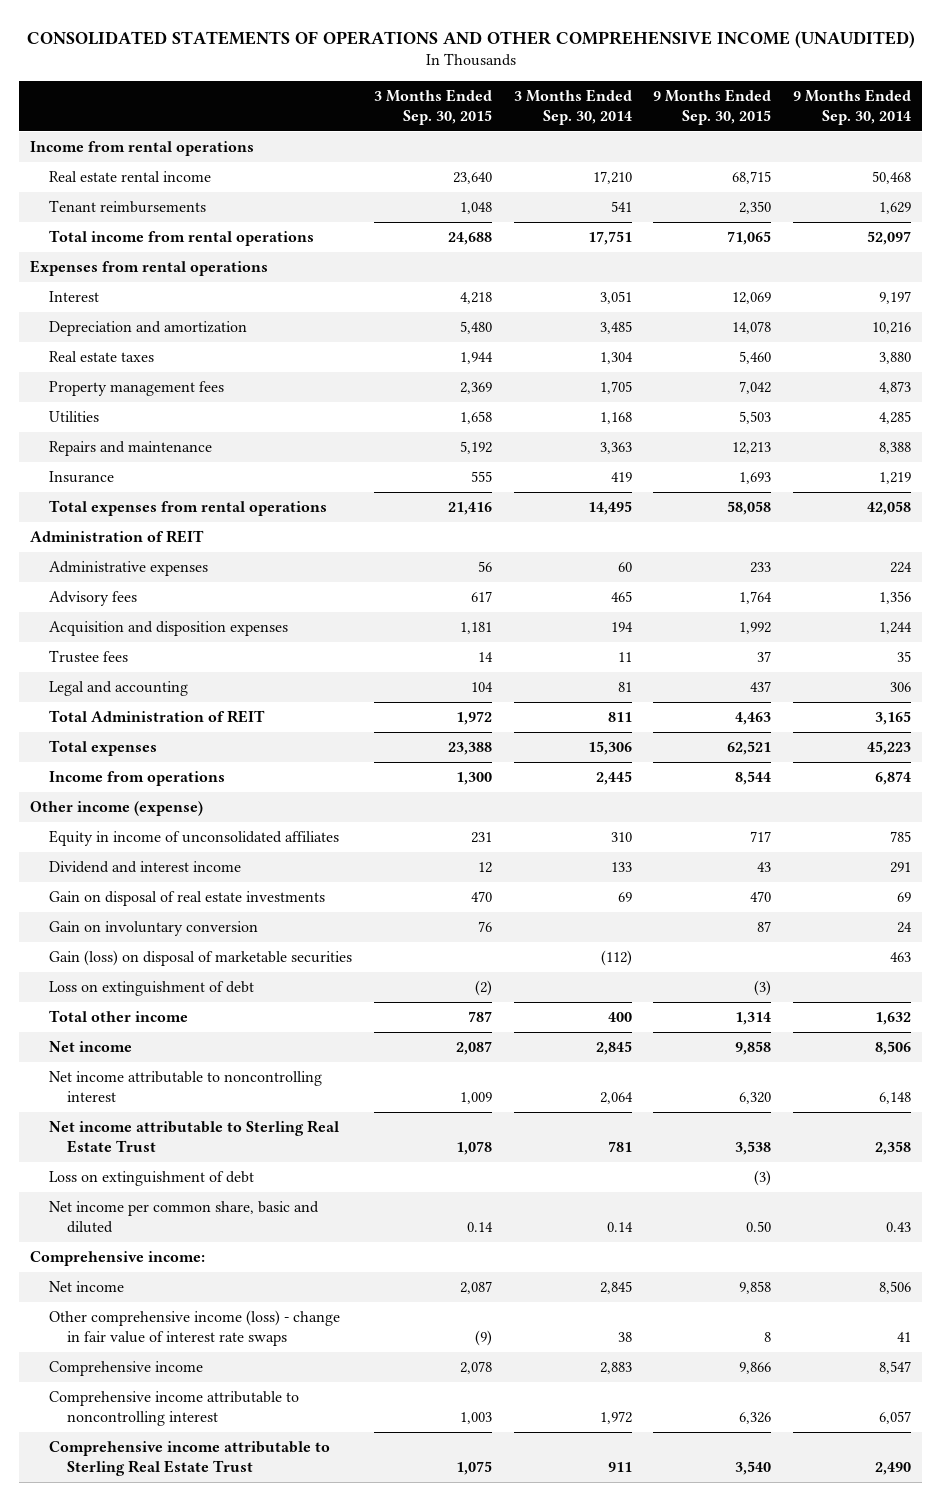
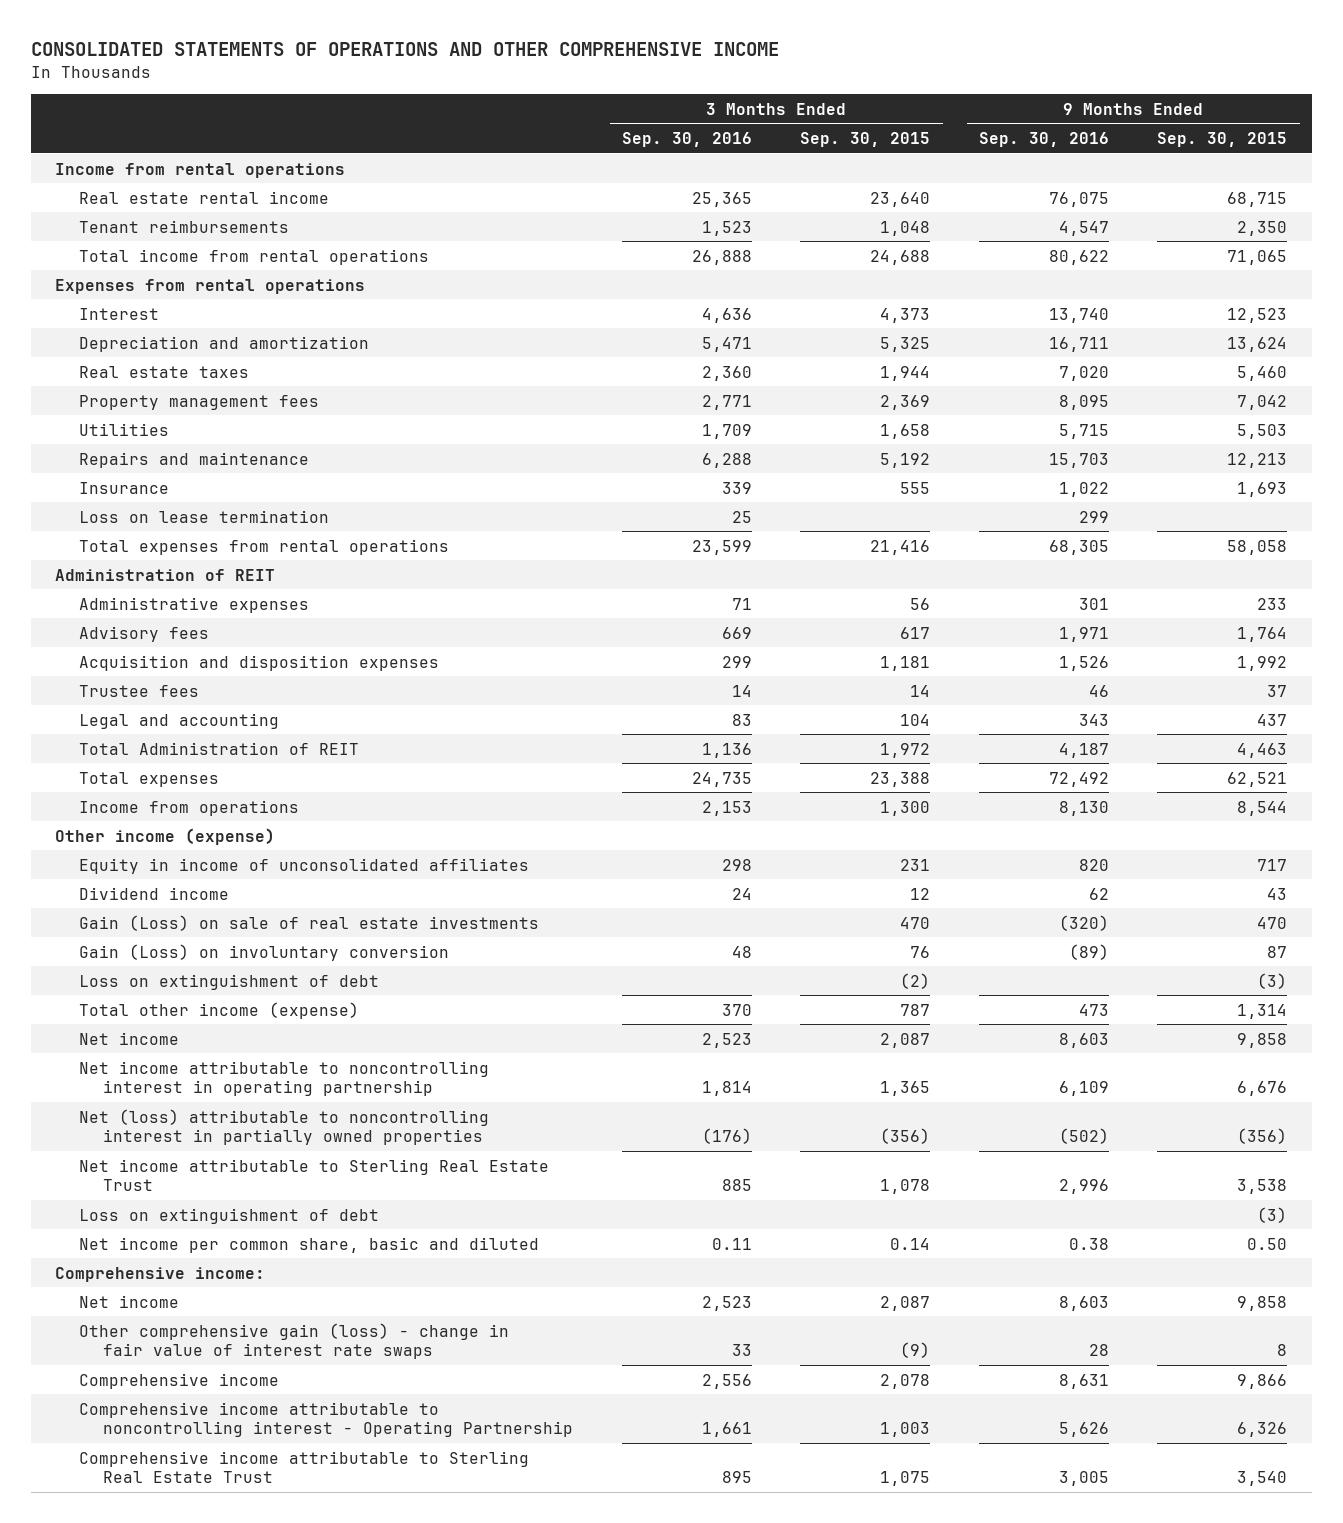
- CONSOLIDATED STATEMENTS OF OPERATIONS AND OTHER COMPREHENSIVE INCOME (UNAUDITED)
+ CONSOLIDATED STATEMENTS OF OPERATIONS AND OTHER COMPREHENSIVE INCOME
- | 3 Months Ended Sep. 30, 2015 | 3 Months Ended Sep. 30, 2014 | 9 Months Ended Sep. 30, 2015 | 9 Months Ended Sep. 30, 2014
+ | 3 Months Ended Sep. 30, 2016 | 3 Months Ended Sep. 30, 2015 | 9 Months Ended Sep. 30, 2016 | 9 Months Ended Sep. 30, 2015
- Interest | 4,218 | 3,051 | 12,069 | 9,197
- Depreciation and amortization | 5,480 | 3,485 | 14,078 | 10,216
+ Interest | 4,636 | 4,373 | 13,740 | 12,523
+ Depreciation and amortization | 5,471 | 5,325 | 16,711 | 13,624
+ Loss on lease termination | 25 | | 299 |
- Dividend and interest income | 12 | 133 | 43 | 291
- Gain on disposal of real estate investments | 470 | 69 | 470 | 69
- Gain on involuntary conversion | 76 | | 87 | 24
- Gain (loss) on disposal of marketable securities | | (112) | | 463
+ Dividend income | 24 | 12 | 62 | 43
+ Gain (Loss) on sale of real estate investments | | 470 | (320) | 470
+ Gain (Loss) on involuntary conversion | 48 | 76 | (89) | 87
- Total other income | 787 | 400 | 1,314 | 1,632
+ Total other income (expense) | 370 | 787 | 473 | 1,314
- Net income attributable to noncontrolling interest | 1,009 | 2,064 | 6,320 | 6,148
+ Net income attributable to noncontrolling interest in operating partnership | 1,814 | 1,365 | 6,109 | 6,676
+ Net (loss) attributable to noncontrolling interest in partially owned properties | (176) | (356) | (502) | (356)
- Other comprehensive income (loss) - change in fair value of interest rate swaps | (9) | 38 | 8 | 41
+ Other comprehensive gain (loss) - change in fair value of interest rate swaps | 33 | (9) | 28 | 8
- Comprehensive income attributable to noncontrolling interest | 1,003 | 1,972 | 6,326 | 6,057
+ Comprehensive income attributable to noncontrolling interest - Operating Partnership | 1,661 | 1,003 | 5,626 | 6,326

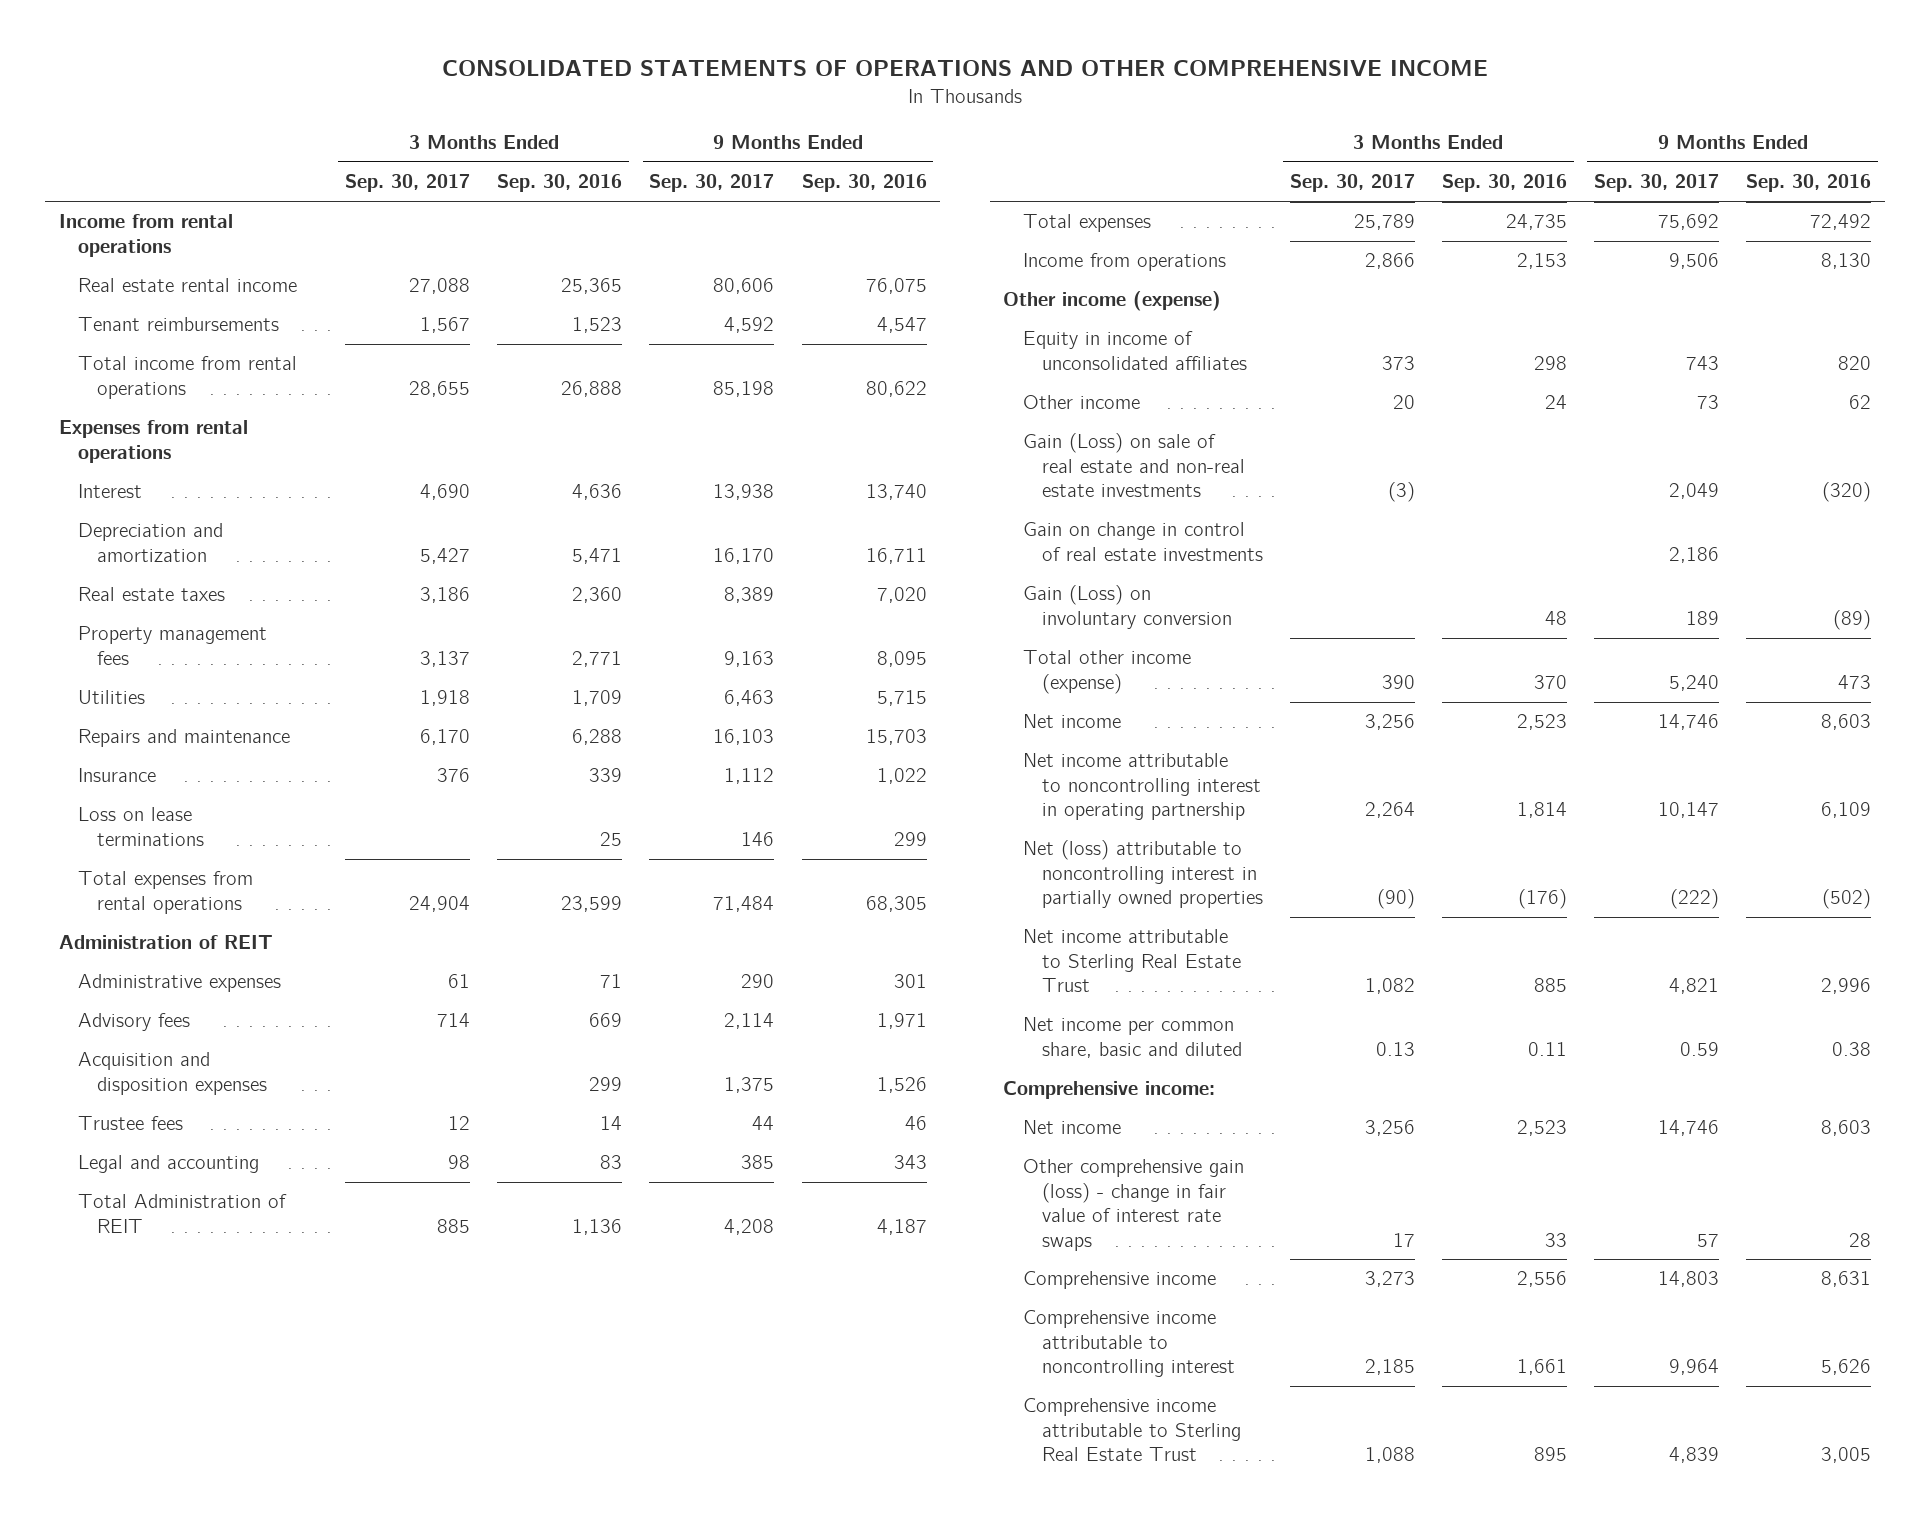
- | 3 Months Ended Sep. 30, 2016 | 3 Months Ended Sep. 30, 2015 | 9 Months Ended Sep. 30, 2016 | 9 Months Ended Sep. 30, 2015
+ | 3 Months Ended Sep. 30, 2017 | 3 Months Ended Sep. 30, 2016 | 9 Months Ended Sep. 30, 2017 | 9 Months Ended Sep. 30, 2016
- Loss on lease termination | 25 | | 299 |
+ Loss on lease terminations | | 25 | 146 | 299
- Dividend income | 24 | 12 | 62 | 43
- Gain (Loss) on sale of real estate investments | | 470 | (320) | 470
+ Other income | 20 | 24 | 73 | 62
+ Gain (Loss) on sale of real estate and non-real estate investments | (3) | | 2,049 | (320)
+ Gain on change in control of real estate investments | | | 2,186 |
- Loss on extinguishment of debt | | (2) | | (3)
- Loss on extinguishment of debt | | | | (3)
- Comprehensive income attributable to noncontrolling interest - Operating Partnership | 1,661 | 1,003 | 5,626 | 6,326
+ Comprehensive income attributable to noncontrolling interest | 2,185 | 1,661 | 9,964 | 5,626

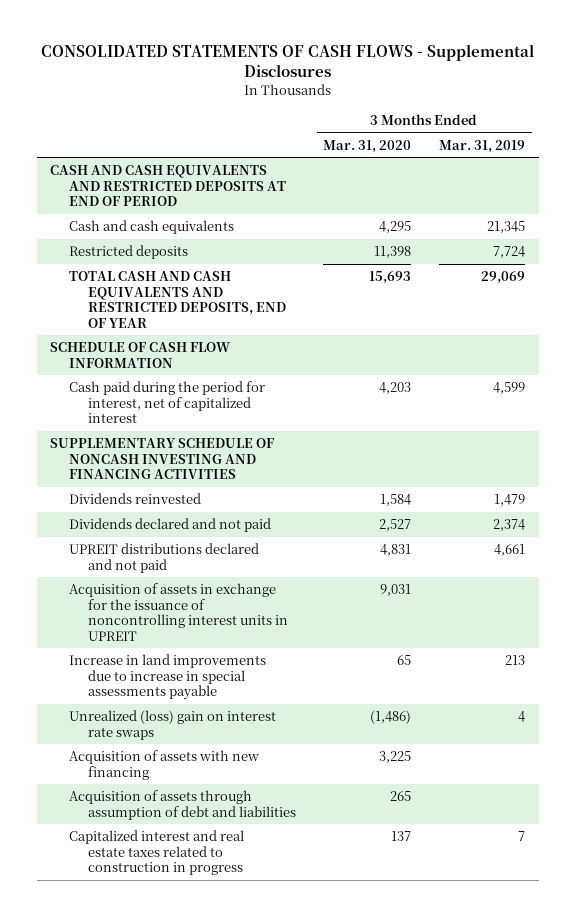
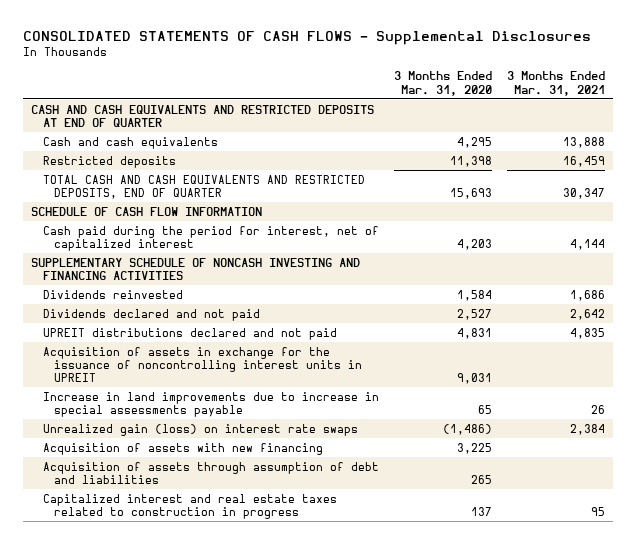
- | 3 Months Ended Mar. 31, 2020 | 3 Months Ended Mar. 31, 2019
+ | 3 Months Ended Mar. 31, 2020 | 3 Months Ended Mar. 31, 2021
- CASH AND CASH EQUIVALENTS AND RESTRICTED DEPOSITS AT END OF PERIOD
+ CASH AND CASH EQUIVALENTS AND RESTRICTED DEPOSITS AT END OF QUARTER
- TOTAL CASH AND CASH EQUIVALENTS AND RESTRICTED DEPOSITS, END OF YEAR | 15,693 | 29,069
+ TOTAL CASH AND CASH EQUIVALENTS AND RESTRICTED DEPOSITS, END OF QUARTER | 15,693 | 30,347
- Unrealized (loss) gain on interest rate swaps | (1,486) | 4
+ Unrealized gain (loss) on interest rate swaps | (1,486) | 2,384

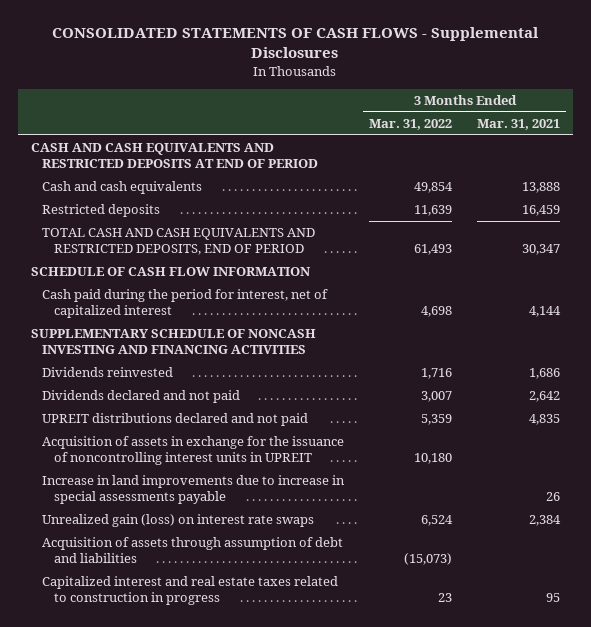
- | 3 Months Ended Mar. 31, 2020 | 3 Months Ended Mar. 31, 2021
+ | 3 Months Ended Mar. 31, 2022 | 3 Months Ended Mar. 31, 2021
- CASH AND CASH EQUIVALENTS AND RESTRICTED DEPOSITS AT END OF QUARTER
+ CASH AND CASH EQUIVALENTS AND RESTRICTED DEPOSITS AT END OF PERIOD
- TOTAL CASH AND CASH EQUIVALENTS AND RESTRICTED DEPOSITS, END OF QUARTER | 15,693 | 30,347
+ TOTAL CASH AND CASH EQUIVALENTS AND RESTRICTED DEPOSITS, END OF PERIOD | 61,493 | 30,347
- Acquisition of assets with new financing | 3,225 |

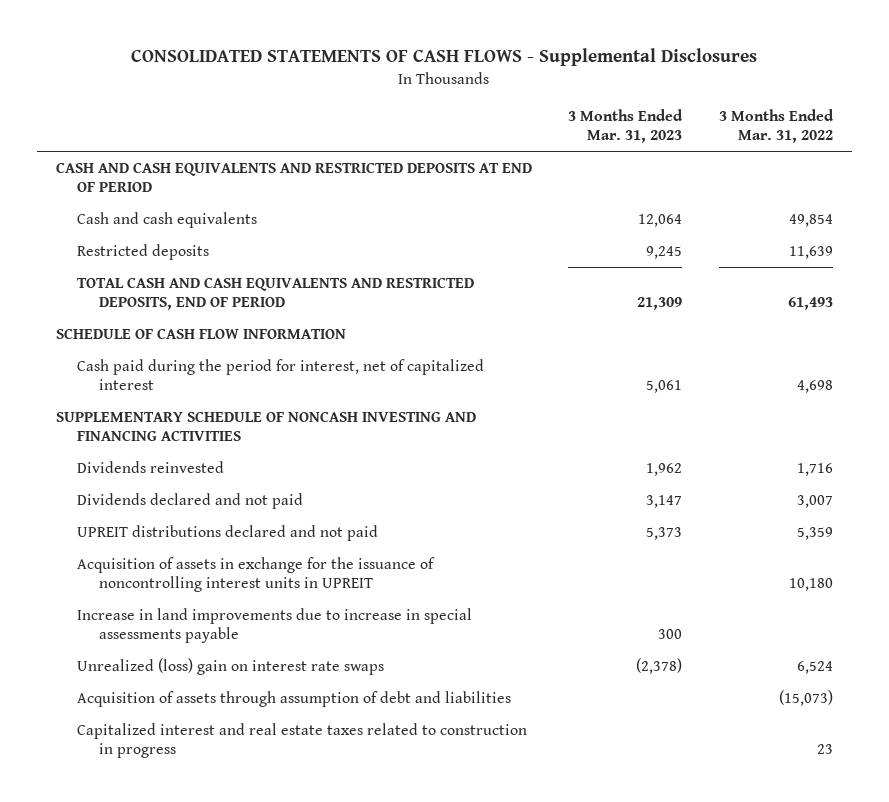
- | 3 Months Ended Mar. 31, 2022 | 3 Months Ended Mar. 31, 2021
+ | 3 Months Ended Mar. 31, 2023 | 3 Months Ended Mar. 31, 2022
- Unrealized gain (loss) on interest rate swaps | 6,524 | 2,384
+ Unrealized (loss) gain on interest rate swaps | (2,378) | 6,524

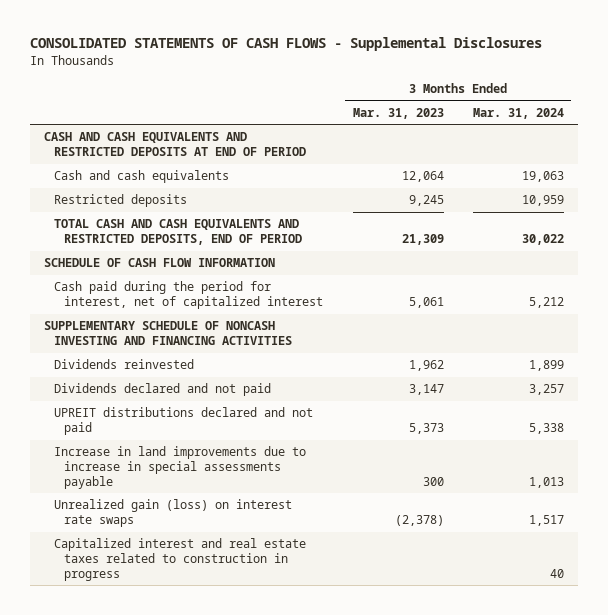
- | 3 Months Ended Mar. 31, 2023 | 3 Months Ended Mar. 31, 2022
+ | 3 Months Ended Mar. 31, 2023 | 3 Months Ended Mar. 31, 2024
- Acquisition of assets in exchange for the issuance of noncontrolling interest units in UPREIT | | 10,180
- Unrealized (loss) gain on interest rate swaps | (2,378) | 6,524
- Acquisition of assets through assumption of debt and liabilities | | (15,073)
+ Unrealized gain (loss) on interest rate swaps | (2,378) | 1,517

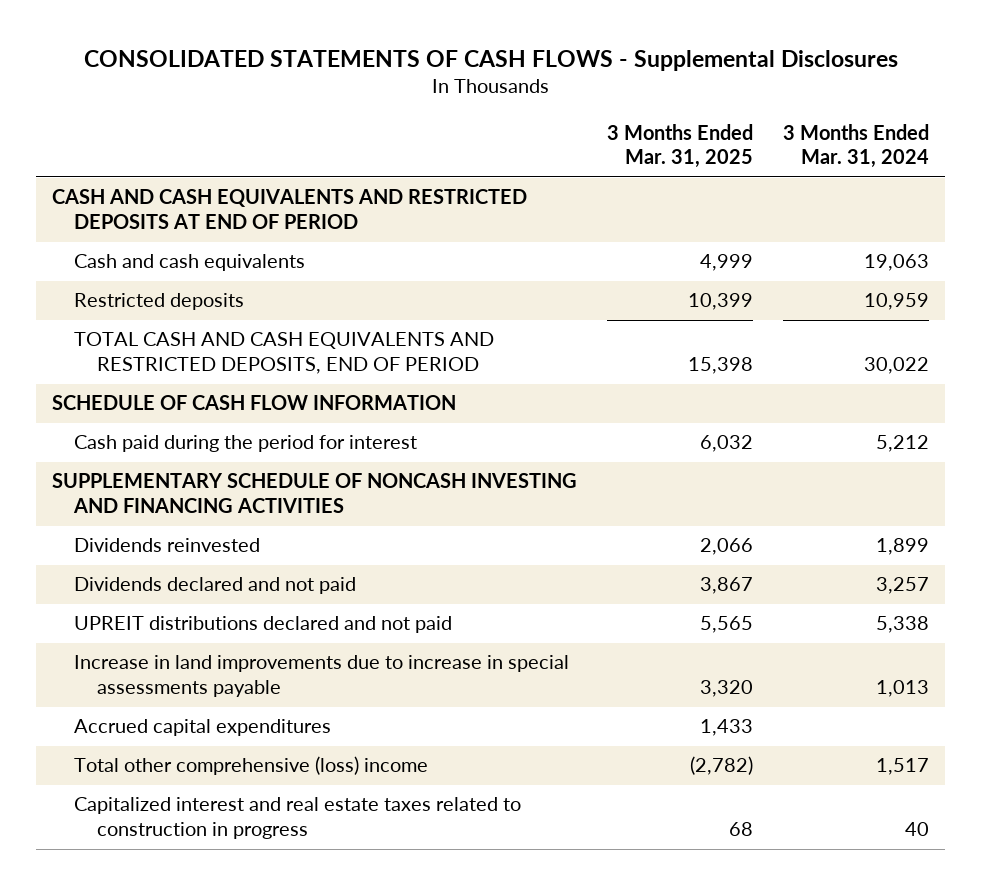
- | 3 Months Ended Mar. 31, 2023 | 3 Months Ended Mar. 31, 2024
+ | 3 Months Ended Mar. 31, 2025 | 3 Months Ended Mar. 31, 2024
- Cash paid during the period for interest, net of capitalized interest | 5,061 | 5,212
+ Cash paid during the period for interest | 6,032 | 5,212
- Unrealized gain (loss) on interest rate swaps | (2,378) | 1,517
+ Accrued capital expenditures | 1,433 |
+ Total other comprehensive (loss) income | (2,782) | 1,517

